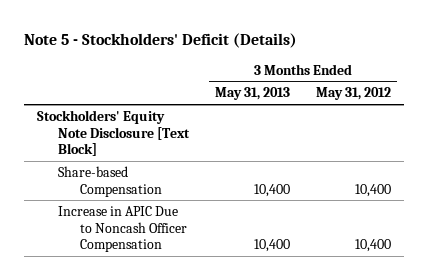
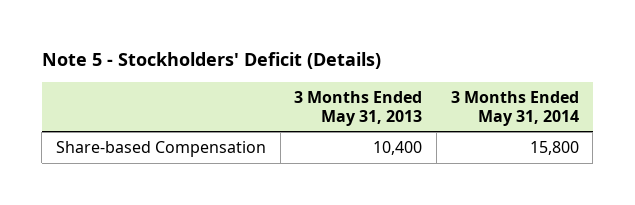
- | 3 Months Ended May 31, 2013 | 3 Months Ended May 31, 2012
+ | 3 Months Ended May 31, 2013 | 3 Months Ended May 31, 2014
- Stockholders' Equity Note Disclosure [Text Block]
- Increase in APIC Due to Noncash Officer Compensation | 10,400 | 10,400

